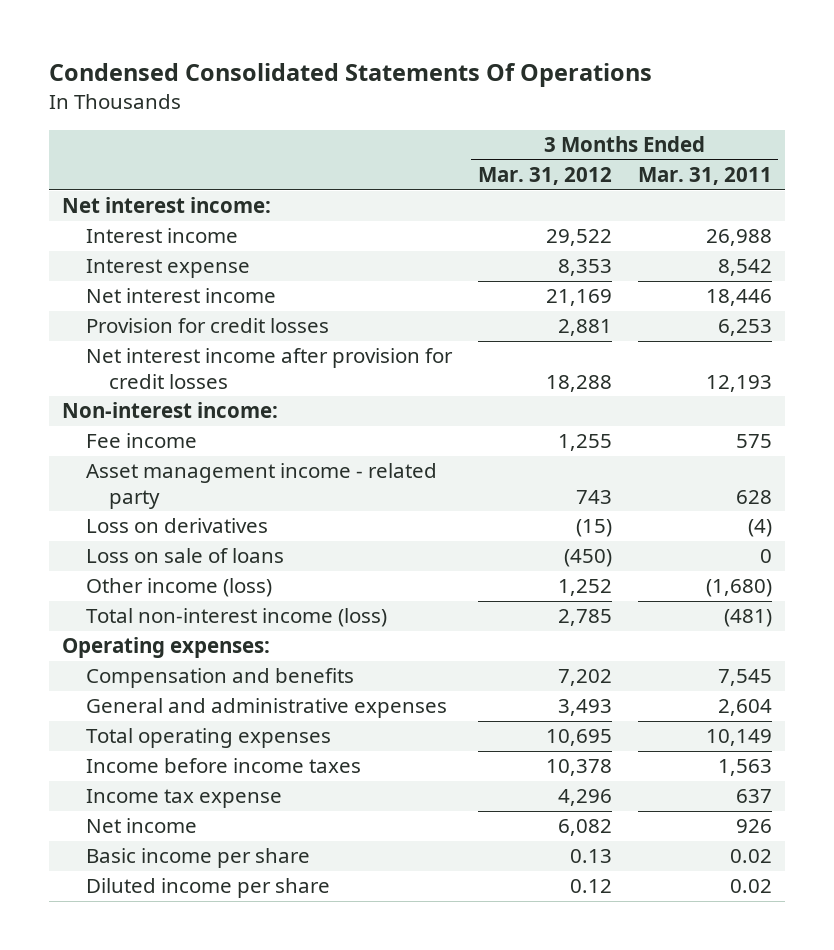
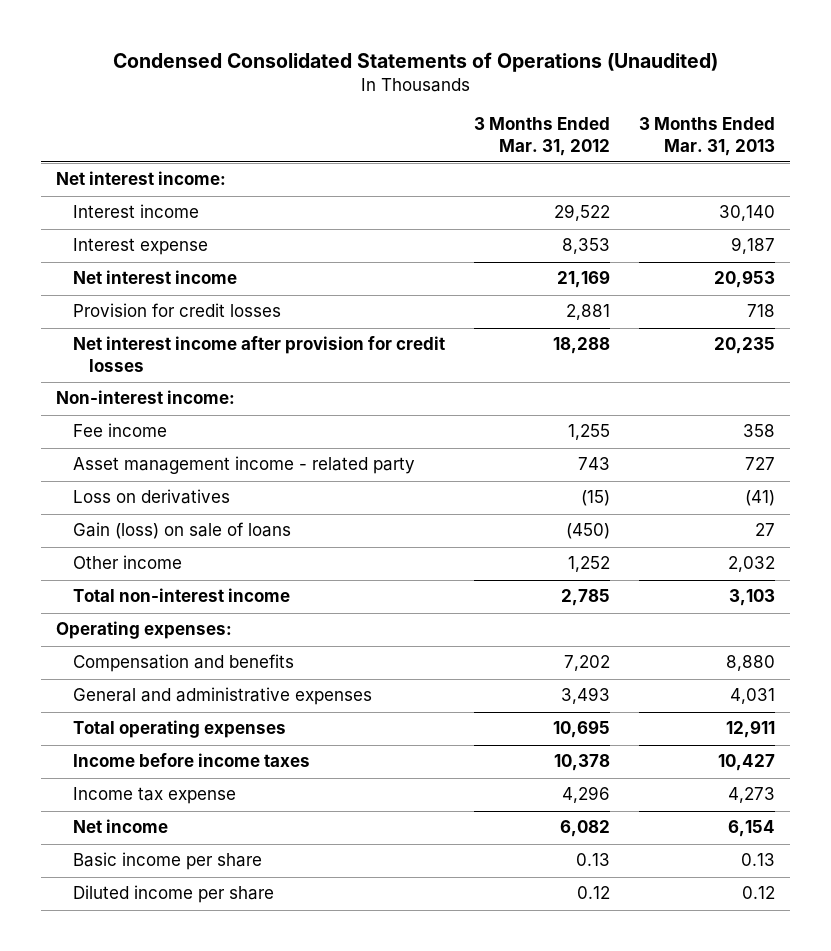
- Condensed Consolidated Statements Of Operations
+ Condensed Consolidated Statements of Operations (Unaudited)
- | 3 Months Ended Mar. 31, 2012 | 3 Months Ended Mar. 31, 2011
+ | 3 Months Ended Mar. 31, 2012 | 3 Months Ended Mar. 31, 2013
- Loss on sale of loans | (450) | 0
- Other income (loss) | 1,252 | (1,680)
- Total non-interest income (loss) | 2,785 | (481)
+ Gain (loss) on sale of loans | (450) | 27
+ Other income | 1,252 | 2,032
+ Total non-interest income | 2,785 | 3,103

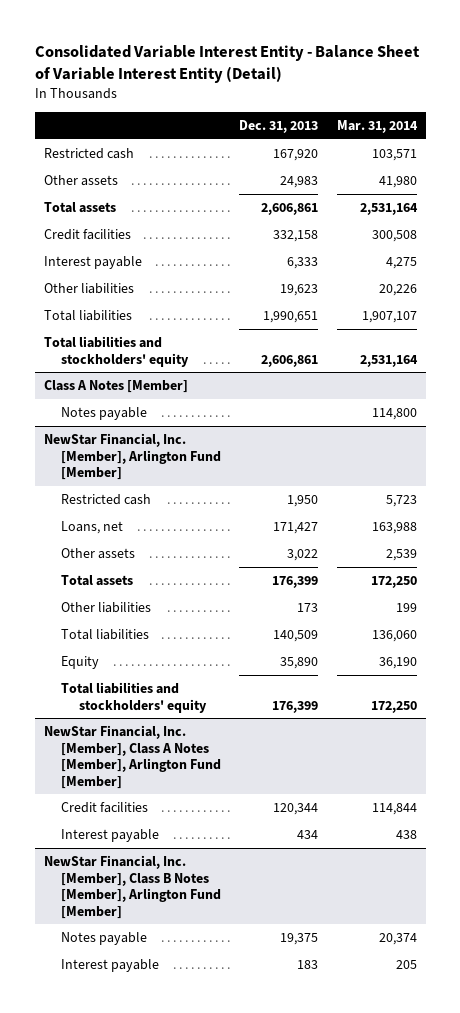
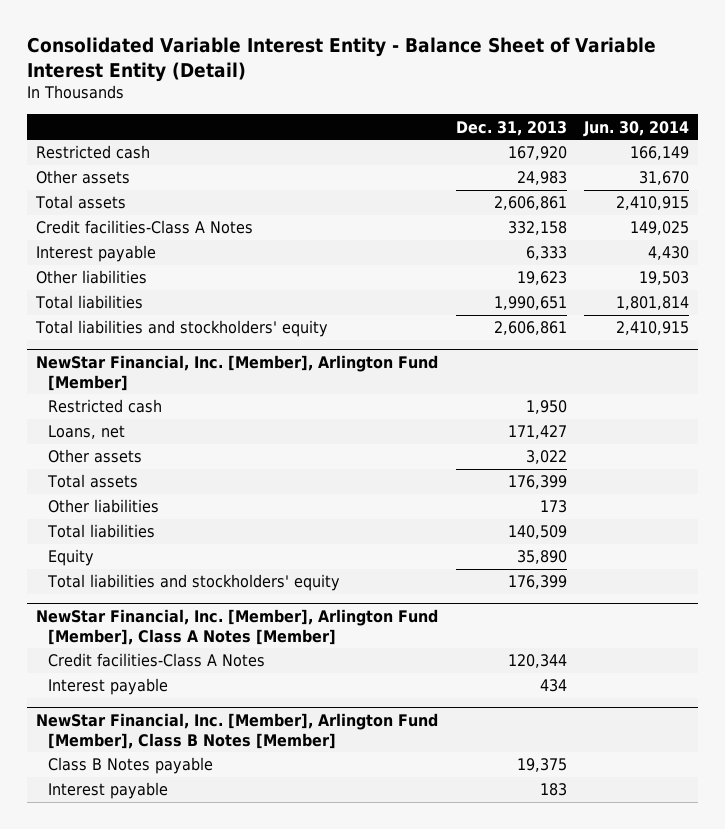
- | Dec. 31, 2013 | Mar. 31, 2014
+ | Dec. 31, 2013 | Jun. 30, 2014
- Credit facilities | 332,158 | 300,508
+ Credit facilities-Class A Notes | 332,158 | 149,025
- Class A Notes [Member]
- Notes payable | | 114,800
- NewStar Financial, Inc. [Member], Class A Notes [Member], Arlington Fund [Member]
- Credit facilities | 120,344 | 114,844
+ NewStar Financial, Inc. [Member], Arlington Fund [Member], Class A Notes [Member]
+ Credit facilities-Class A Notes | 120,344 |
- NewStar Financial, Inc. [Member], Class B Notes [Member], Arlington Fund [Member]
- Notes payable | 19,375 | 20,374
+ NewStar Financial, Inc. [Member], Arlington Fund [Member], Class B Notes [Member]
+ Class B Notes payable | 19,375 |

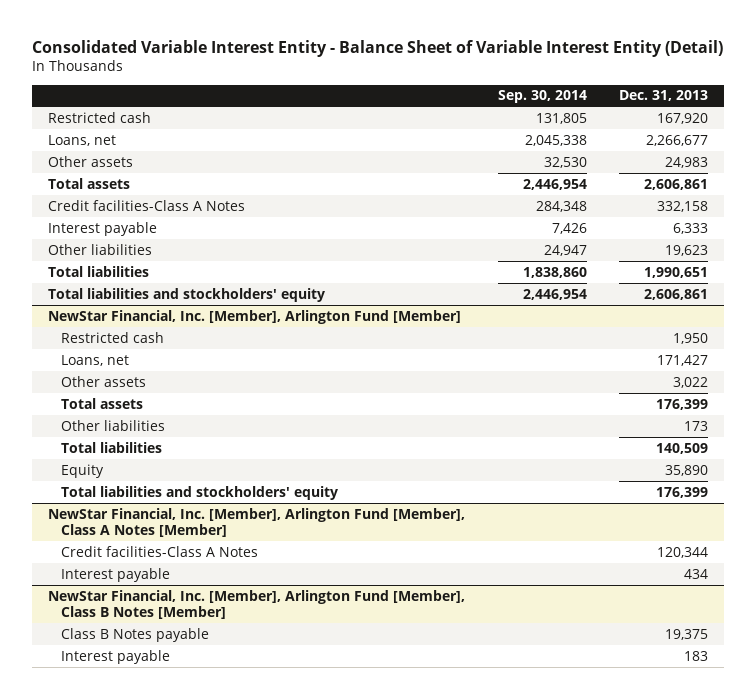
- | Dec. 31, 2013 | Jun. 30, 2014
+ | Sep. 30, 2014 | Dec. 31, 2013
+ Loans, net | 2,045,338 | 2,266,677

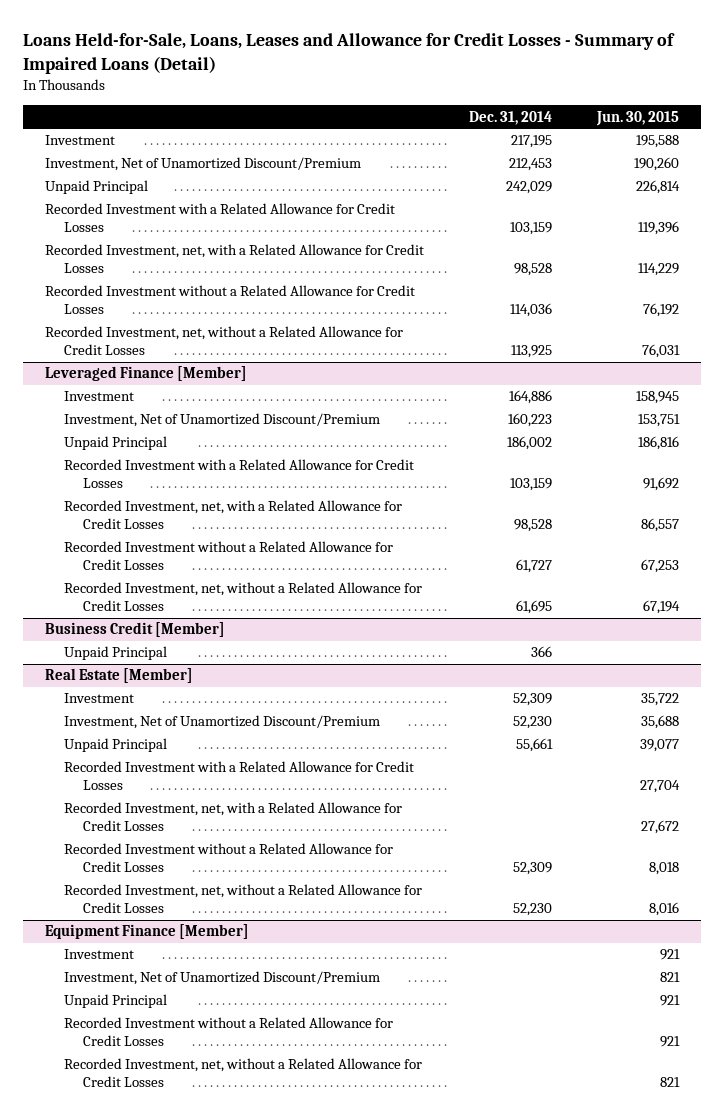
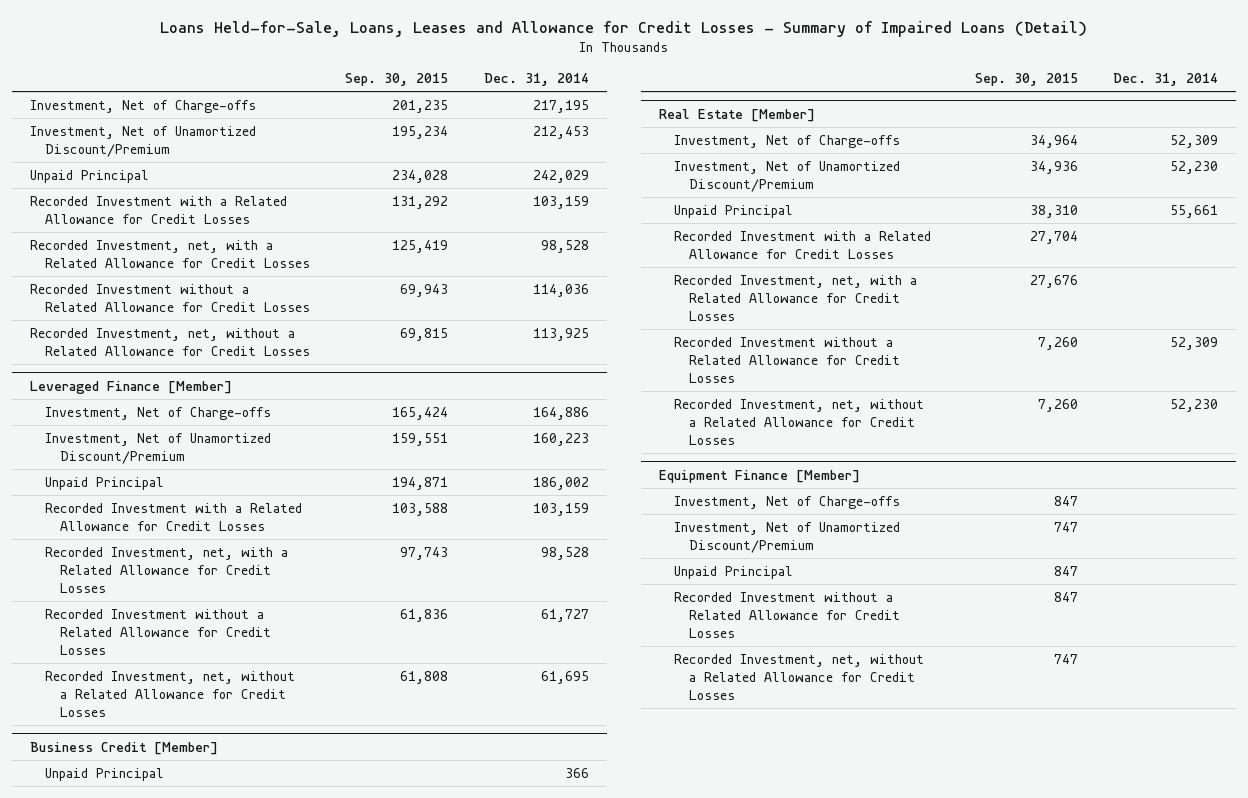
- | Dec. 31, 2014 | Jun. 30, 2015
+ | Sep. 30, 2015 | Dec. 31, 2014
- Investment | 217,195 | 195,588
+ Investment, Net of Charge-offs | 201,235 | 217,195
@ Leveraged Finance [Member]
- Investment | 164,886 | 158,945
+ Investment, Net of Charge-offs | 165,424 | 164,886
@ Real Estate [Member]
- Investment | 52,309 | 35,722
+ Investment, Net of Charge-offs | 34,964 | 52,309
@ Equipment Finance [Member]
- Investment | | 921
+ Investment, Net of Charge-offs | 847 |

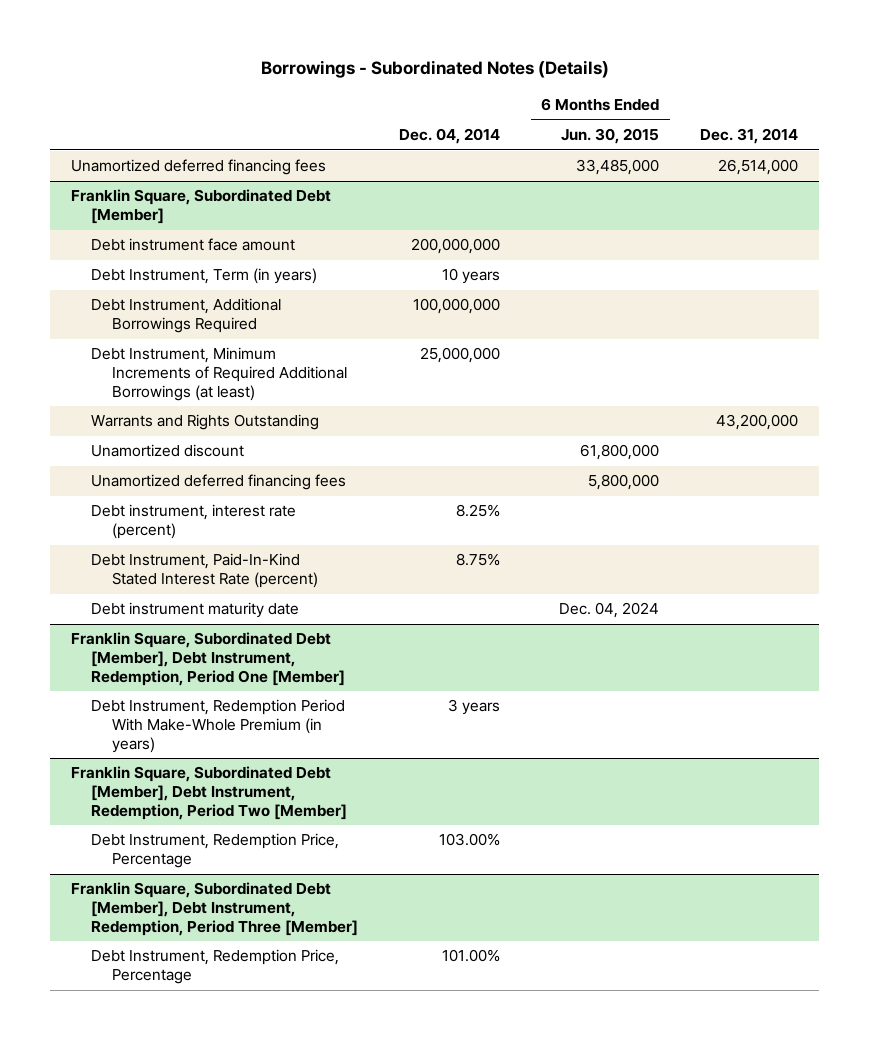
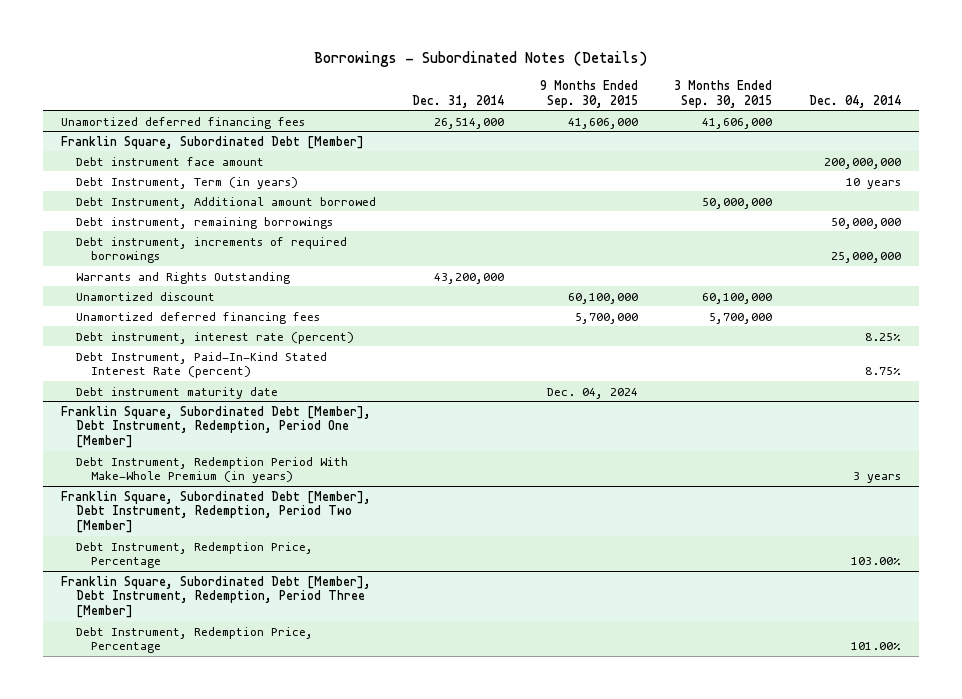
- | Dec. 04, 2014 | 6 Months Ended Jun. 30, 2015 | Dec. 31, 2014
+ | Dec. 31, 2014 | 9 Months Ended Sep. 30, 2015 | 3 Months Ended Sep. 30, 2015 | Dec. 04, 2014
@ Franklin Square, Subordinated Debt [Member]
- Debt Instrument, Additional Borrowings Required | 100,000,000 | |
- Debt Instrument, Minimum Increments of Required Additional Borrowings (at least) | 25,000,000 | |
+ Debt Instrument, Additional amount borrowed | | | 50,000,000 |
+ Debt instrument, remaining borrowings | | | | 50,000,000
+ Debt instrument, increments of required borrowings | | | | 25,000,000

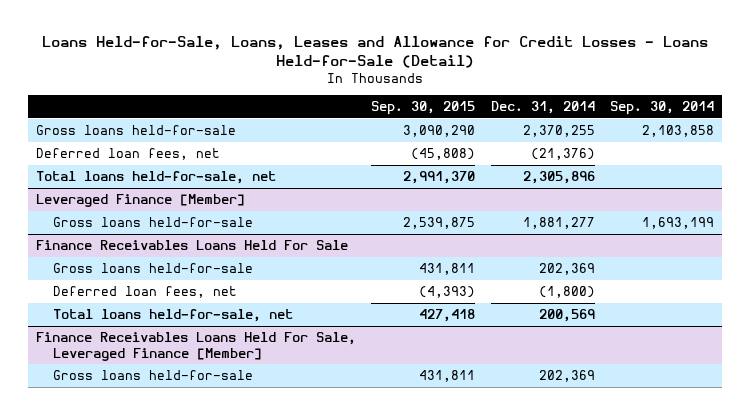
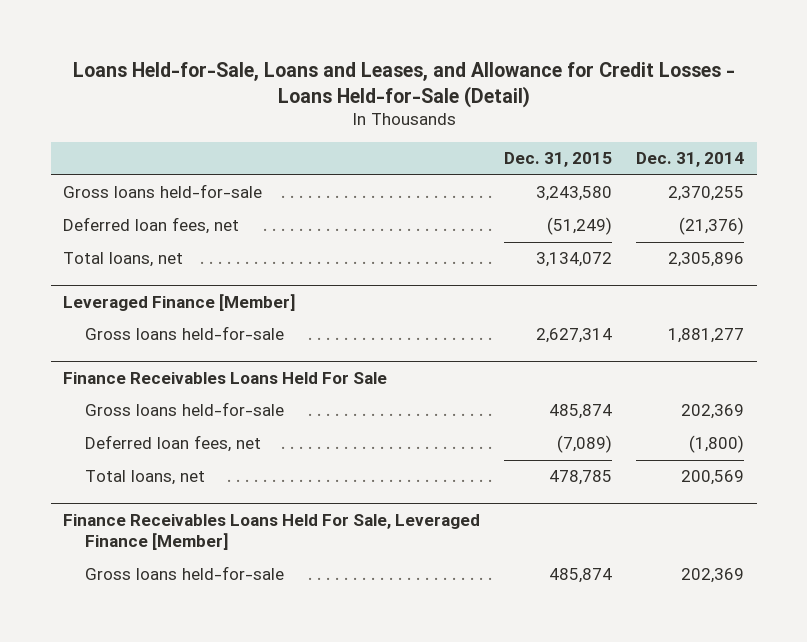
- Loans Held-for-Sale, Loans, Leases and Allowance for Credit Losses - Loans Held-for-Sale (Detail)
+ Loans Held-for-Sale, Loans and Leases, and Allowance for Credit Losses - Loans Held-for-Sale (Detail)
- | Sep. 30, 2015 | Dec. 31, 2014 | Sep. 30, 2014
+ | Dec. 31, 2015 | Dec. 31, 2014
- Total loans held-for-sale, net | 2,991,370 | 2,305,896 |
+ Total loans, net | 3,134,072 | 2,305,896
@ Finance Receivables Loans Held For Sale
- Total loans held-for-sale, net | 427,418 | 200,569 |
+ Total loans, net | 478,785 | 200,569

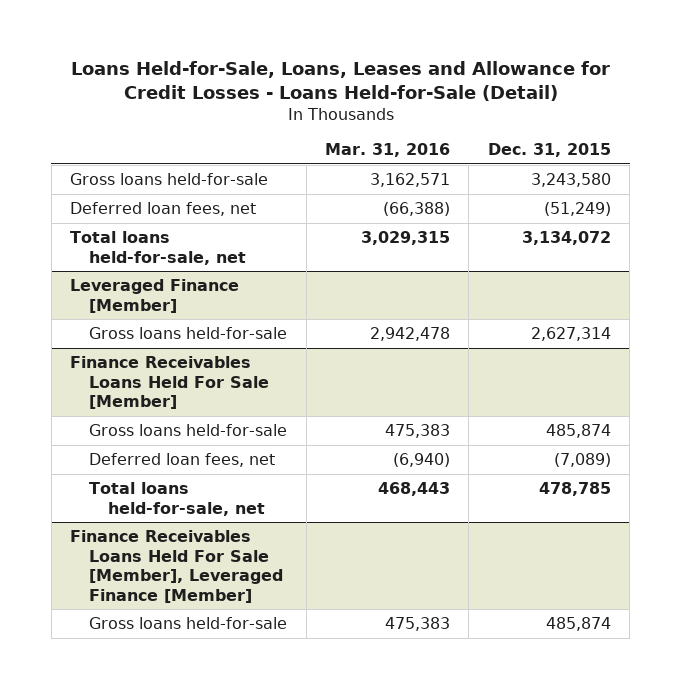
- Loans Held-for-Sale, Loans and Leases, and Allowance for Credit Losses - Loans Held-for-Sale (Detail)
+ Loans Held-for-Sale, Loans, Leases and Allowance for Credit Losses - Loans Held-for-Sale (Detail)
- | Dec. 31, 2015 | Dec. 31, 2014
+ | Mar. 31, 2016 | Dec. 31, 2015
- Total loans, net | 3,134,072 | 2,305,896
+ Total loans held-for-sale, net | 3,029,315 | 3,134,072
- Finance Receivables Loans Held For Sale
+ Finance Receivables Loans Held For Sale [Member]
- Total loans, net | 478,785 | 200,569
- Finance Receivables Loans Held For Sale, Leveraged Finance [Member]
+ Total loans held-for-sale, net | 468,443 | 478,785
+ Finance Receivables Loans Held For Sale [Member], Leveraged Finance [Member]

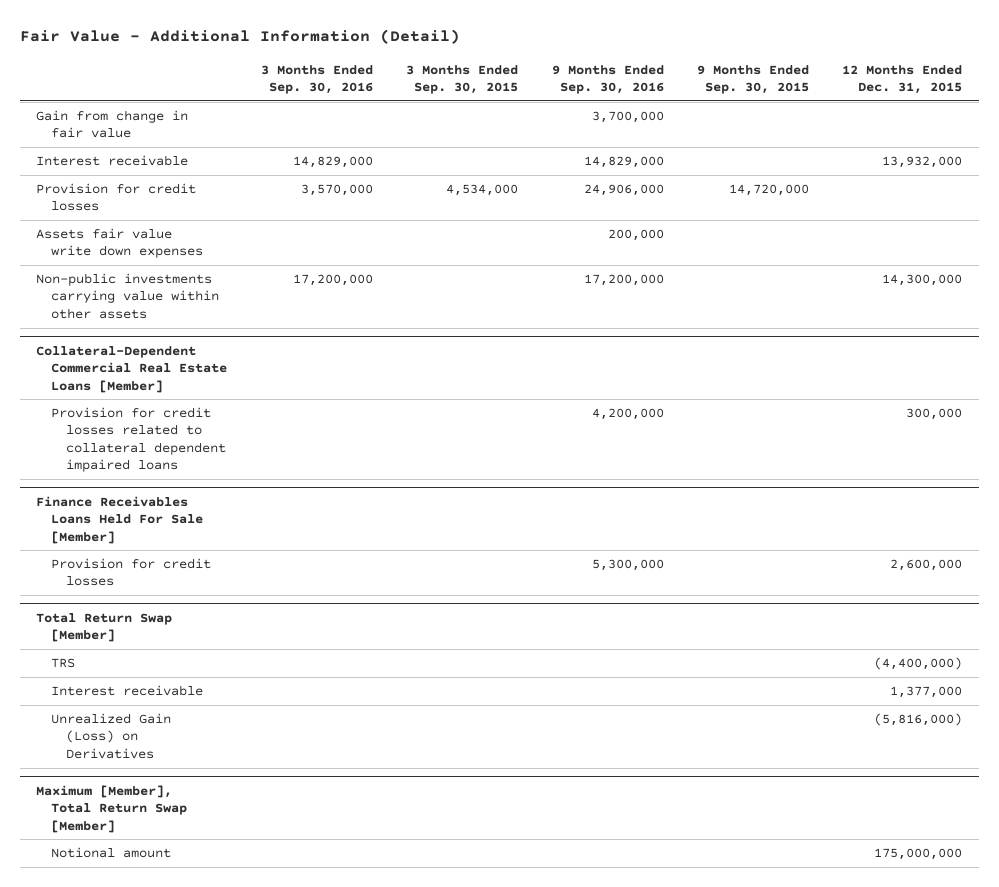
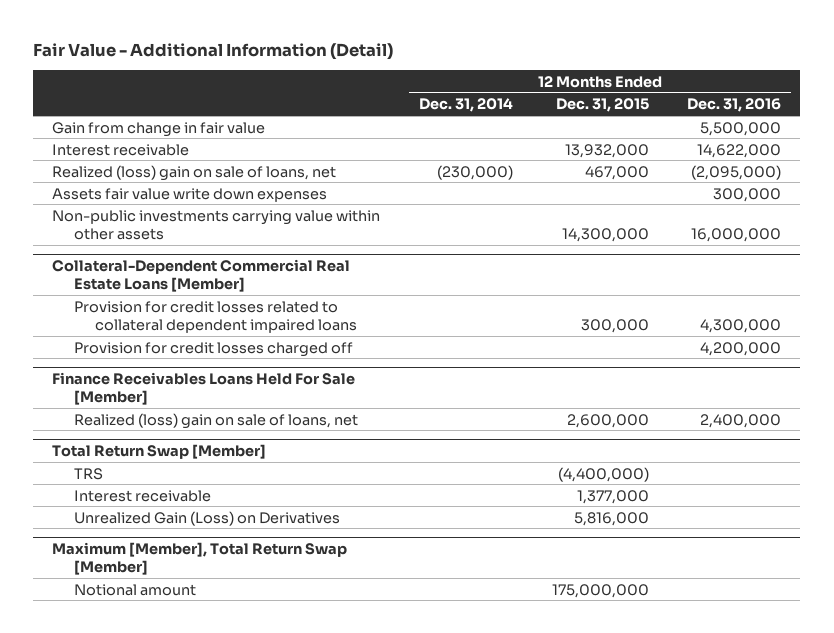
- | 3 Months Ended Sep. 30, 2016 | 3 Months Ended Sep. 30, 2015 | 9 Months Ended Sep. 30, 2016 | 9 Months Ended Sep. 30, 2015 | 12 Months Ended Dec. 31, 2015
+ | 12 Months Ended Dec. 31, 2014 | 12 Months Ended Dec. 31, 2015 | 12 Months Ended Dec. 31, 2016
- Provision for credit losses | 3,570,000 | 4,534,000 | 24,906,000 | 14,720,000 |
+ Realized (loss) gain on sale of loans, net | (230,000) | 467,000 | (2,095,000)
@ Collateral-Dependent Commercial Real Estate Loans [Member]
+ Provision for credit losses charged off | | | 4,200,000
@ Finance Receivables Loans Held For Sale [Member]
- Provision for credit losses | | | 5,300,000 | | 2,600,000
+ Realized (loss) gain on sale of loans, net | | 2,600,000 | 2,400,000
@ Total Return Swap [Member]
- Unrealized Gain (Loss) on Derivatives | | | | | (5,816,000)
+ Unrealized Gain (Loss) on Derivatives | | 5,816,000 |

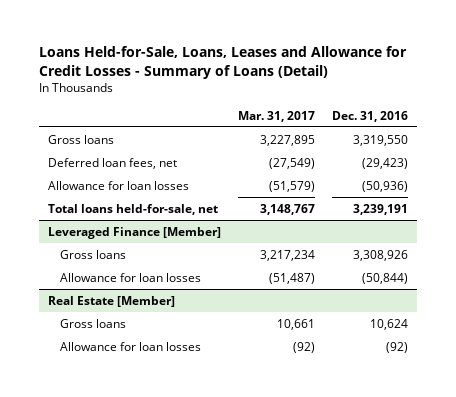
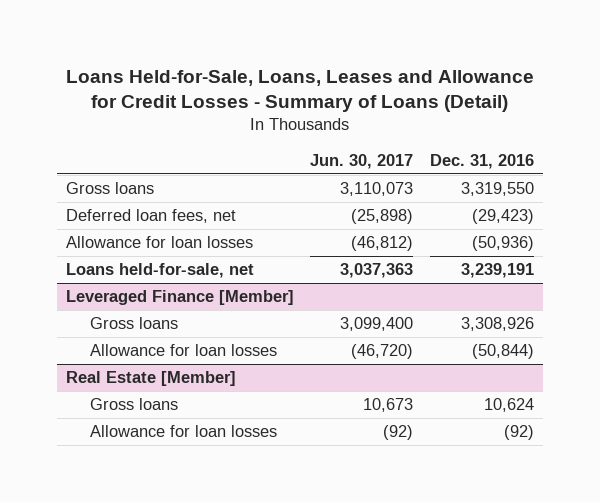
- | Mar. 31, 2017 | Dec. 31, 2016
+ | Jun. 30, 2017 | Dec. 31, 2016
- Total loans held-for-sale, net | 3,148,767 | 3,239,191
+ Loans held-for-sale, net | 3,037,363 | 3,239,191

